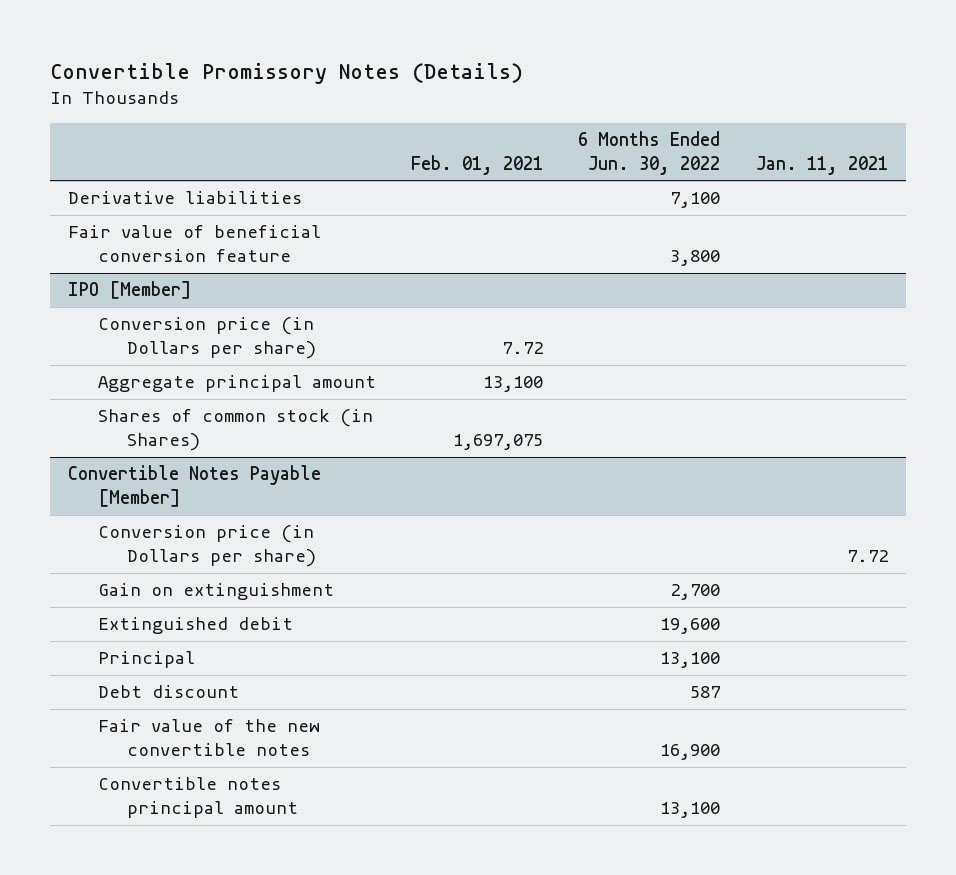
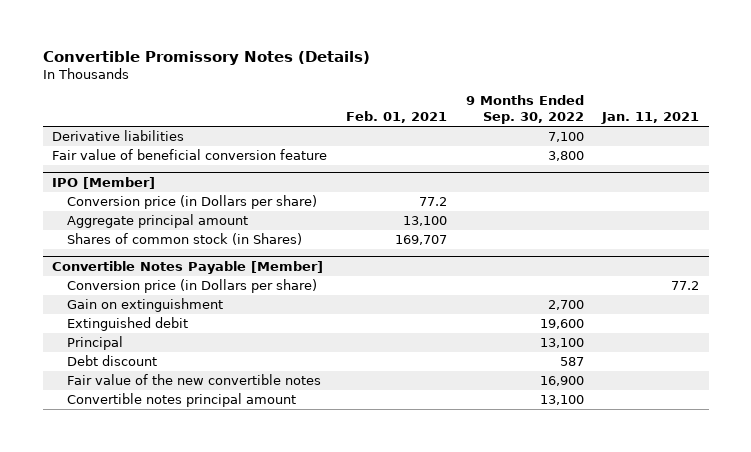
- | Feb. 01, 2021 | 6 Months Ended Jun. 30, 2022 | Jan. 11, 2021
+ | Feb. 01, 2021 | 9 Months Ended Sep. 30, 2022 | Jan. 11, 2021
@ IPO [Member]
- Conversion price (in Dollars per share) | 7.72 | |
+ Conversion price (in Dollars per share) | 77.2 | |
- Shares of common stock (in Shares) | 1,697,075 | |
+ Shares of common stock (in Shares) | 169,707 | |
@ Convertible Notes Payable [Member]
- Conversion price (in Dollars per share) | | | 7.72
+ Conversion price (in Dollars per share) | | | 77.2

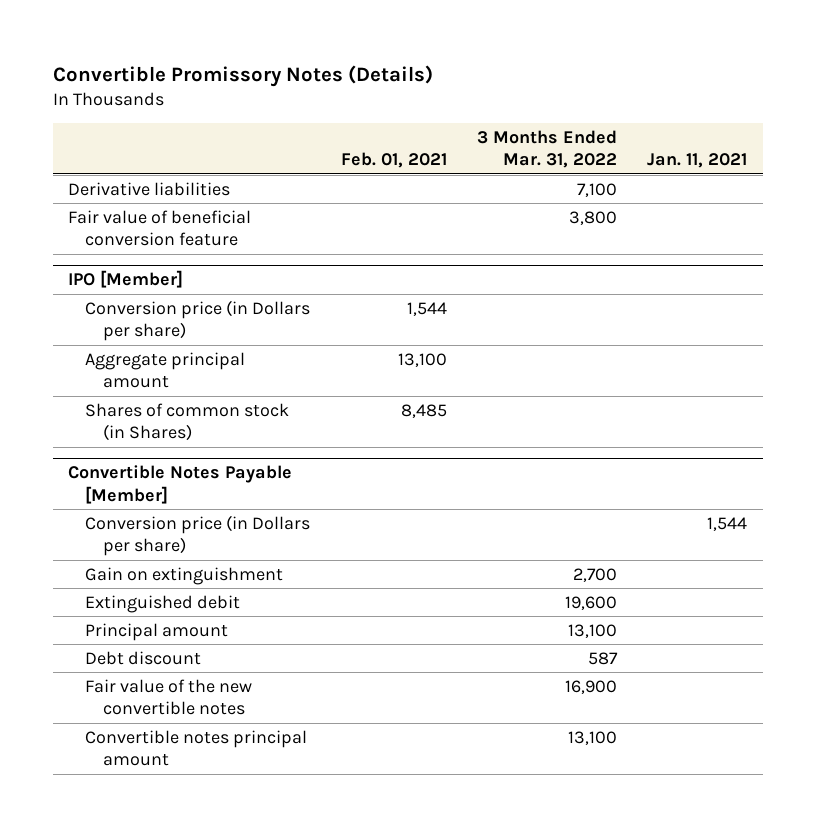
- | Feb. 01, 2021 | 9 Months Ended Sep. 30, 2022 | Jan. 11, 2021
+ | Feb. 01, 2021 | 3 Months Ended Mar. 31, 2022 | Jan. 11, 2021
@ IPO [Member]
- Conversion price (in Dollars per share) | 77.2 | |
+ Conversion price (in Dollars per share) | 1,544 | |
- Shares of common stock (in Shares) | 169,707 | |
+ Shares of common stock (in Shares) | 8,485 | |
@ Convertible Notes Payable [Member]
- Conversion price (in Dollars per share) | | | 77.2
+ Conversion price (in Dollars per share) | | | 1,544
- Principal | | 13,100 |
+ Principal amount | | 13,100 |

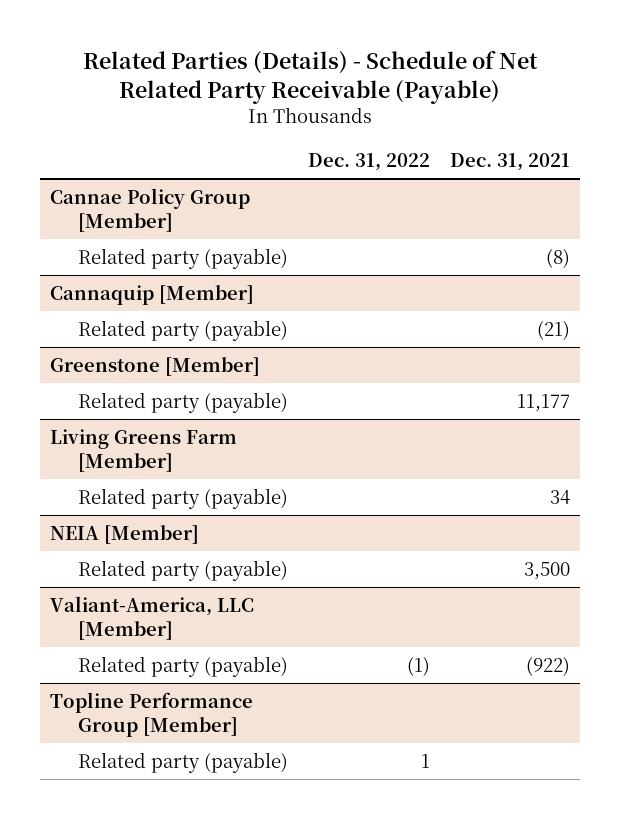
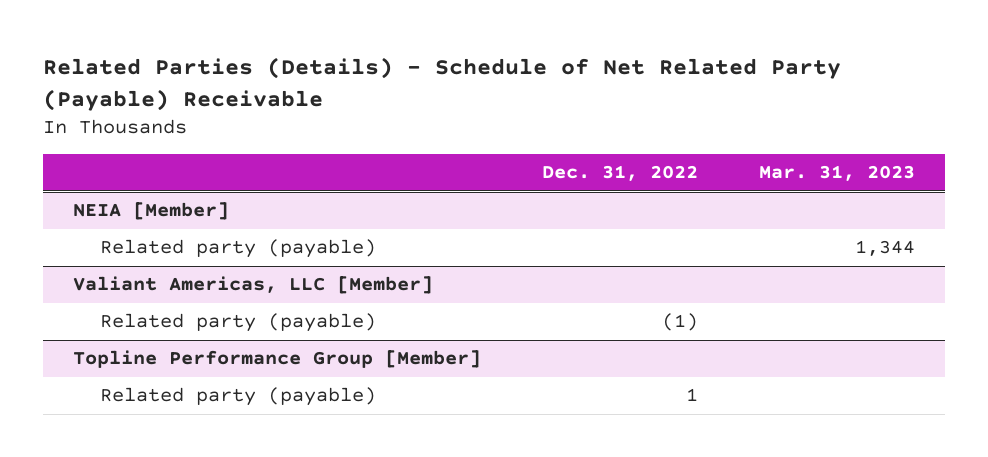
- Related Parties (Details) - Schedule of Net Related Party Receivable (Payable)
+ Related Parties (Details) - Schedule of Net Related Party (Payable) Receivable
- | Dec. 31, 2022 | Dec. 31, 2021
+ | Dec. 31, 2022 | Mar. 31, 2023
- Cannae Policy Group [Member]
- Related party (payable) | | (8)
- Cannaquip [Member]
- Related party (payable) | | (21)
- Greenstone [Member]
- Related party (payable) | | 11,177
- Living Greens Farm [Member]
- Related party (payable) | | 34
- Valiant-America, LLC [Member]
+ Valiant Americas, LLC [Member]

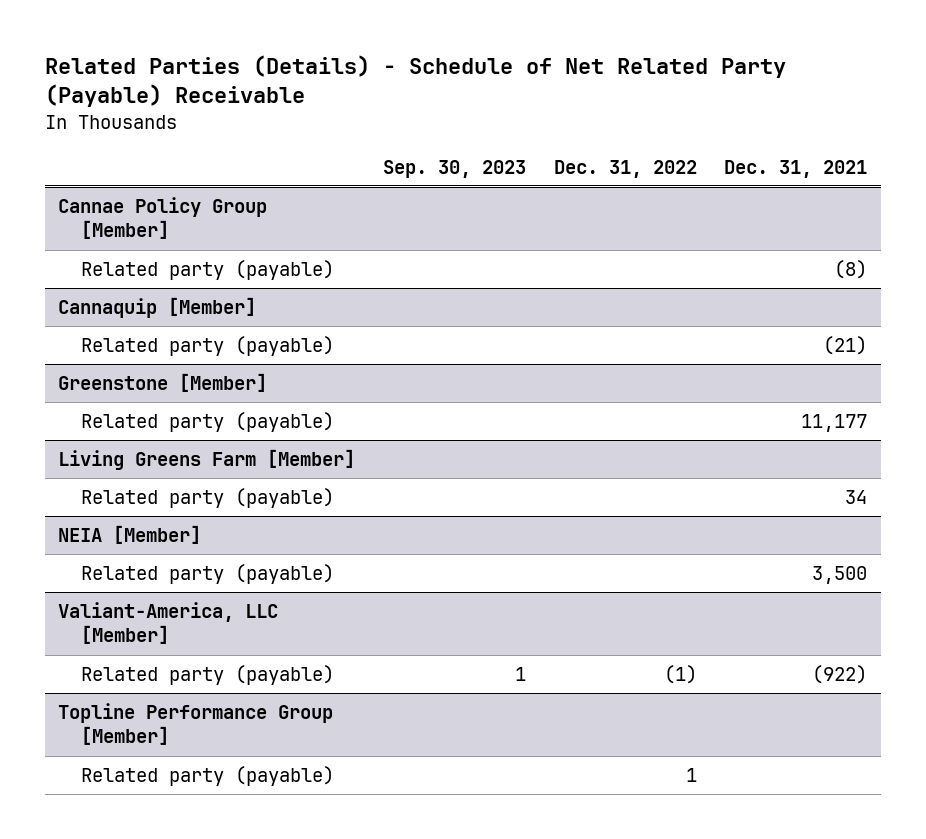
- | Dec. 31, 2022 | Mar. 31, 2023
+ | Sep. 30, 2023 | Dec. 31, 2022 | Dec. 31, 2021
+ Cannae Policy Group [Member]
+ Related party (payable) | | | (8)
+ Cannaquip [Member]
+ Related party (payable) | | | (21)
+ Greenstone [Member]
+ Related party (payable) | | | 11,177
+ Living Greens Farm [Member]
+ Related party (payable) | | | 34
- Valiant Americas, LLC [Member]
+ Valiant-America, LLC [Member]

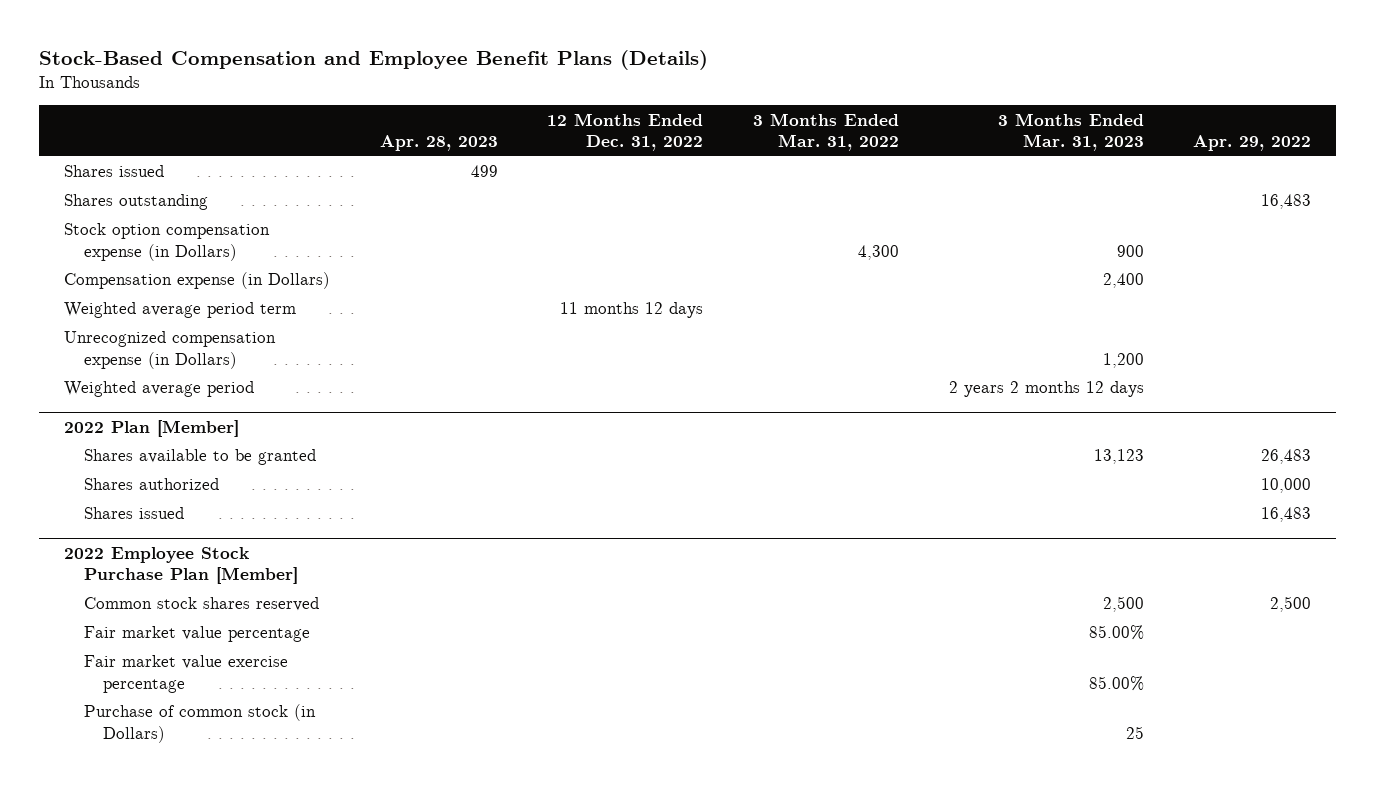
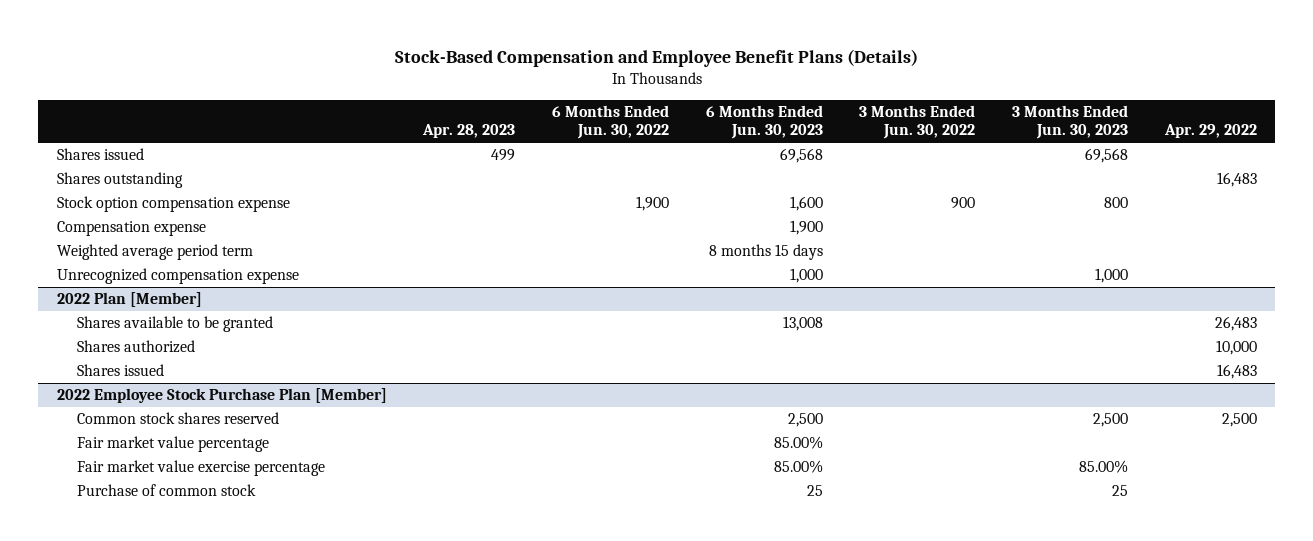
- | Apr. 28, 2023 | 12 Months Ended Dec. 31, 2022 | 3 Months Ended Mar. 31, 2022 | 3 Months Ended Mar. 31, 2023 | Apr. 29, 2022
+ | Apr. 28, 2023 | 6 Months Ended Jun. 30, 2022 | 6 Months Ended Jun. 30, 2023 | 3 Months Ended Jun. 30, 2022 | 3 Months Ended Jun. 30, 2023 | Apr. 29, 2022
- Stock option compensation expense (in Dollars) | | | 4,300 | 900 |
- Compensation expense (in Dollars) | | | | 2,400 |
+ Stock option compensation expense | | 1,900 | 1,600 | 900 | 800 |
+ Compensation expense | | | 1,900 | | |
- Unrecognized compensation expense (in Dollars) | | | | 1,200 |
- Weighted average period | | | | 2 years 2 months 12 days |
+ Unrecognized compensation expense | | | 1,000 | | 1,000 |
@ 2022 Employee Stock Purchase Plan [Member]
- Purchase of common stock (in Dollars) | | | | 25 |
+ Purchase of common stock | | | 25 | | 25 |

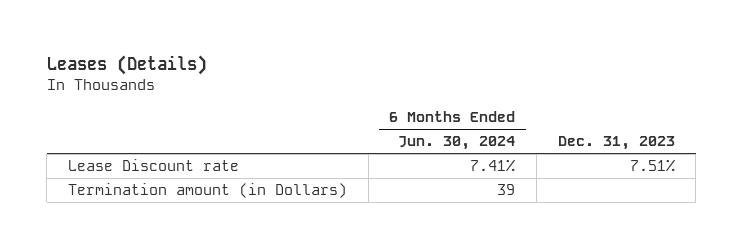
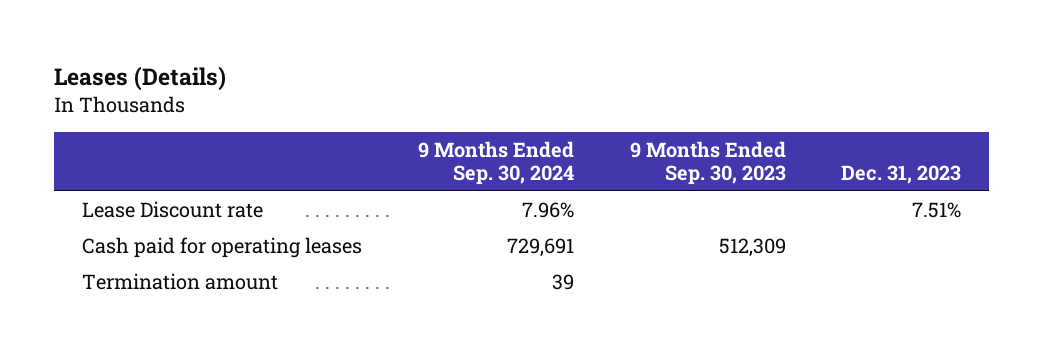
- | 6 Months Ended Jun. 30, 2024 | Dec. 31, 2023
+ | 9 Months Ended Sep. 30, 2024 | 9 Months Ended Sep. 30, 2023 | Dec. 31, 2023
- Termination amount (in Dollars) | 39 |
+ Cash paid for operating leases | 729,691 | 512,309 |
+ Termination amount | 39 | |

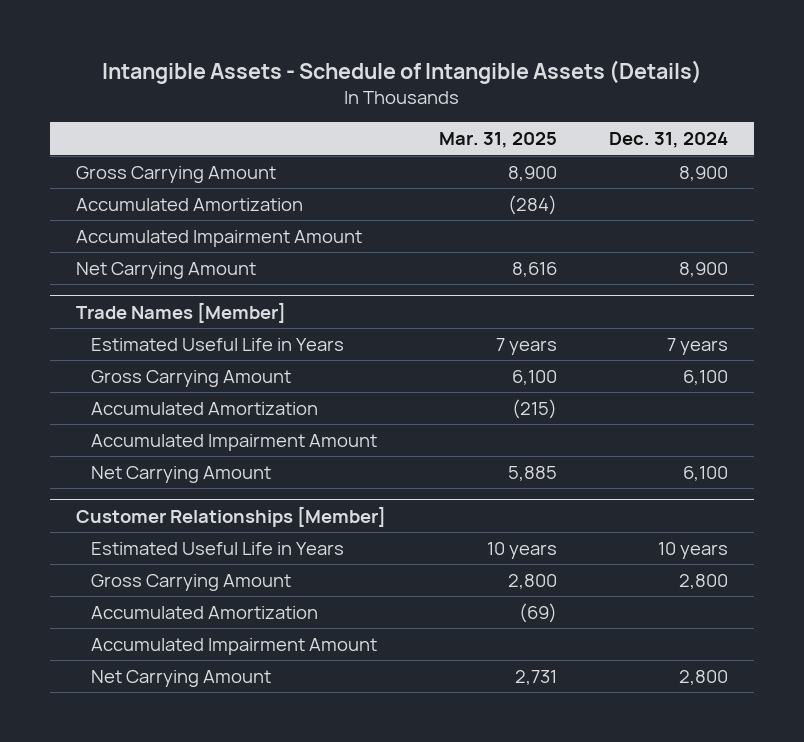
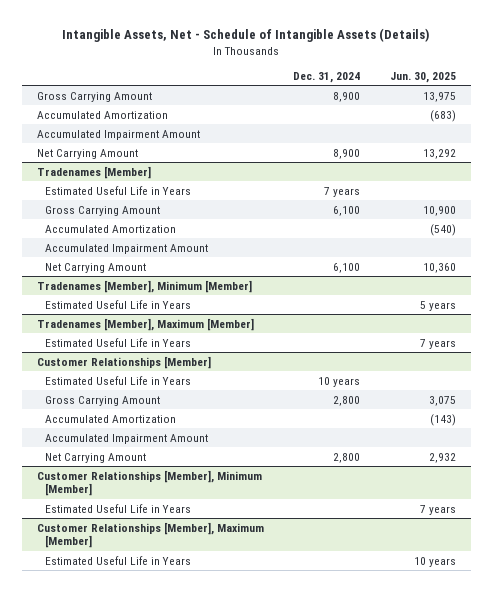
- Intangible Assets - Schedule of Intangible Assets (Details)
+ Intangible Assets, Net - Schedule of Intangible Assets (Details)
- | Mar. 31, 2025 | Dec. 31, 2024
+ | Dec. 31, 2024 | Jun. 30, 2025
- Trade Names [Member]
+ Tradenames [Member]
+ Tradenames [Member], Minimum [Member]
+ Estimated Useful Life in Years | | 5 years
+ Tradenames [Member], Maximum [Member]
+ Estimated Useful Life in Years | | 7 years
+ Customer Relationships [Member], Minimum [Member]
+ Estimated Useful Life in Years | | 7 years
+ Customer Relationships [Member], Maximum [Member]
+ Estimated Useful Life in Years | | 10 years

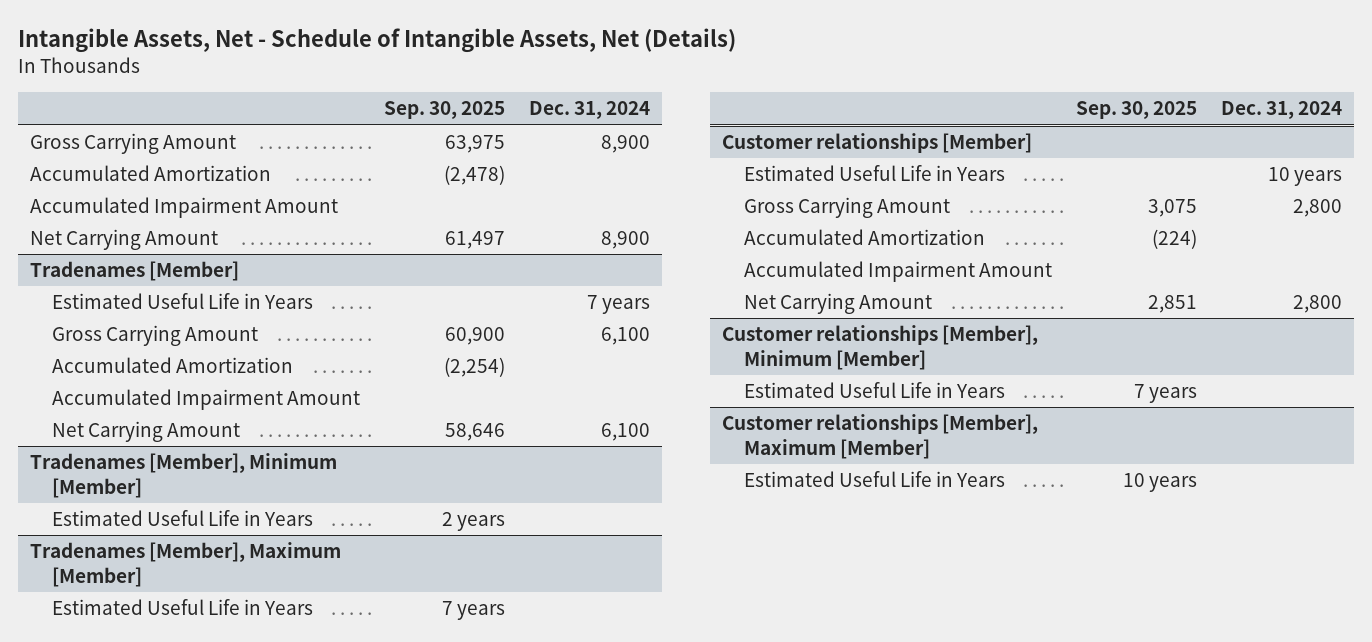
- Intangible Assets, Net - Schedule of Intangible Assets (Details)
+ Intangible Assets, Net - Schedule of Intangible Assets, Net (Details)
- | Dec. 31, 2024 | Jun. 30, 2025
+ | Sep. 30, 2025 | Dec. 31, 2024
- Customer Relationships [Member]
+ Customer relationships [Member]
- Customer Relationships [Member], Minimum [Member]
+ Customer relationships [Member], Minimum [Member]
- Customer Relationships [Member], Maximum [Member]
+ Customer relationships [Member], Maximum [Member]

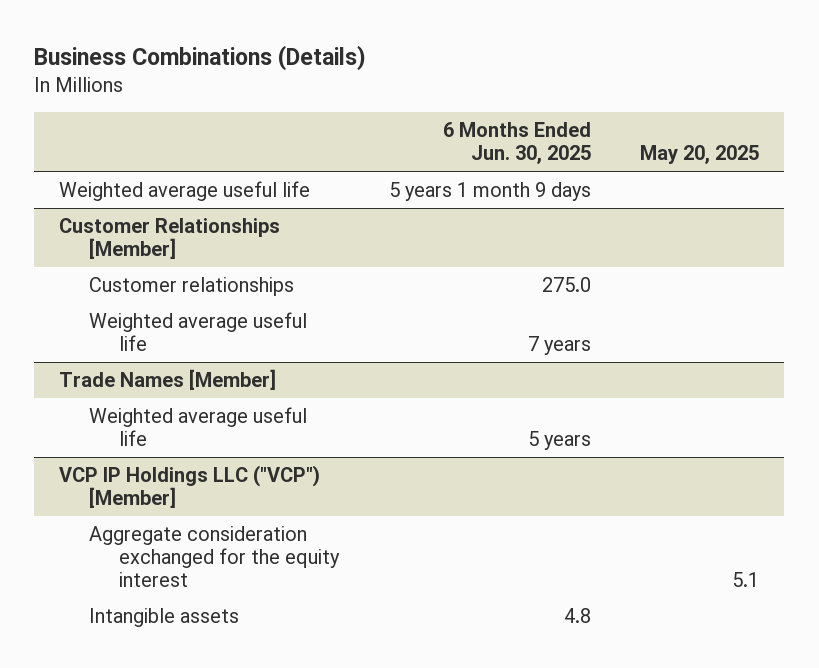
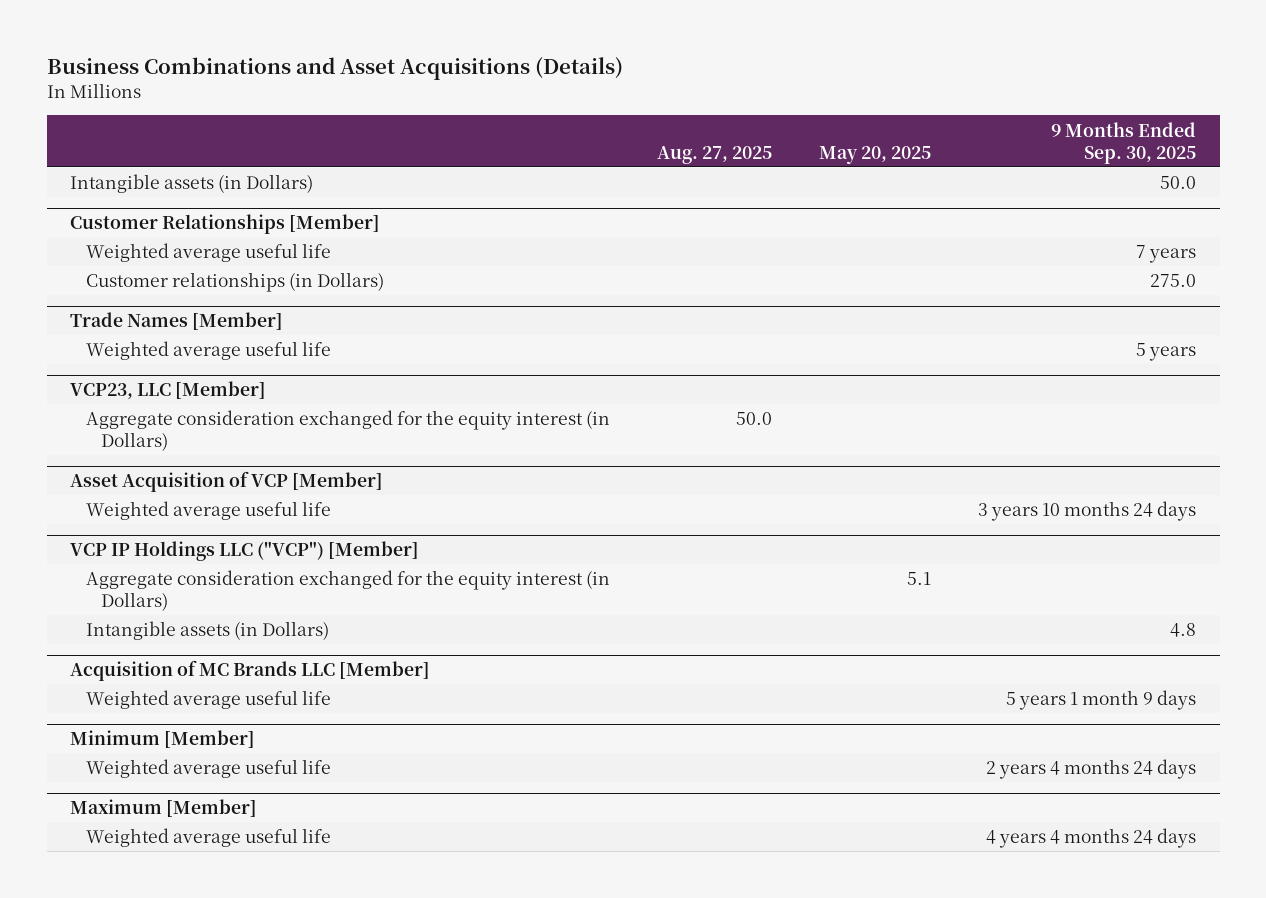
- Business Combinations (Details)
+ Business Combinations and Asset Acquisitions (Details)
- | 6 Months Ended Jun. 30, 2025 | May 20, 2025
+ | Aug. 27, 2025 | May 20, 2025 | 9 Months Ended Sep. 30, 2025
- Weighted average useful life | 5 years 1 month 9 days |
+ Intangible assets (in Dollars) | | | 50.0
@ Customer Relationships [Member]
- Customer relationships | 275.0 |
+ Customer relationships (in Dollars) | | | 275.0
+ VCP23, LLC [Member]
+ Aggregate consideration exchanged for the equity interest (in Dollars) | 50.0 | |
+ Asset Acquisition of VCP [Member]
+ Weighted average useful life | | | 3 years 10 months 24 days
@ VCP IP Holdings LLC ("VCP") [Member]
- Aggregate consideration exchanged for the equity interest | | 5.1
- Intangible assets | 4.8 |
+ Aggregate consideration exchanged for the equity interest (in Dollars) | | 5.1 |
+ Intangible assets (in Dollars) | | | 4.8
+ Acquisition of MC Brands LLC [Member]
+ Weighted average useful life | | | 5 years 1 month 9 days
+ Minimum [Member]
+ Weighted average useful life | | | 2 years 4 months 24 days
+ Maximum [Member]
+ Weighted average useful life | | | 4 years 4 months 24 days

